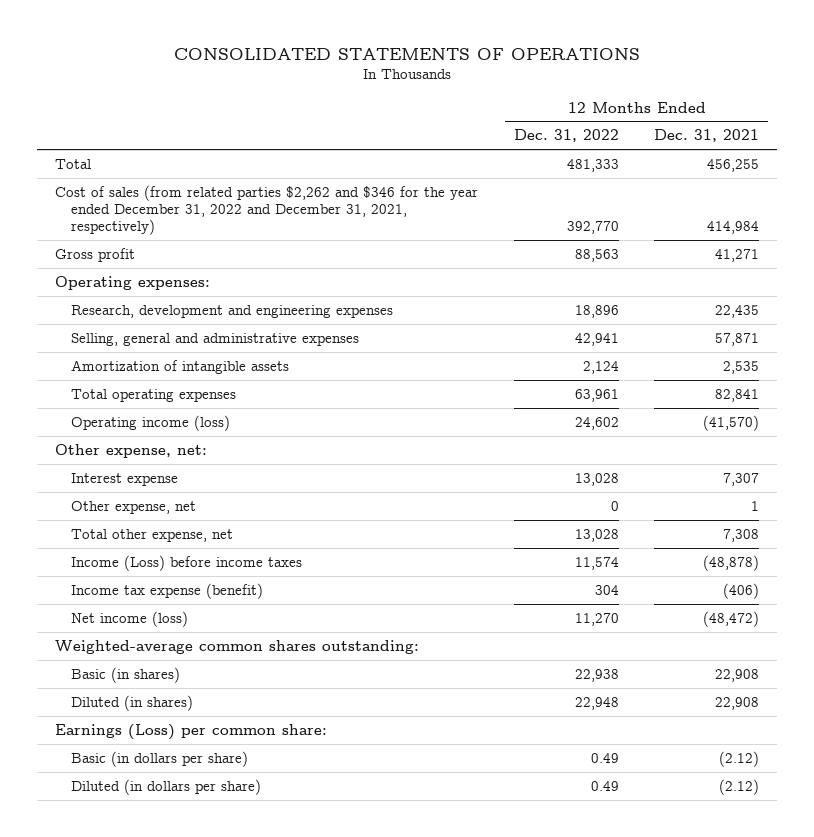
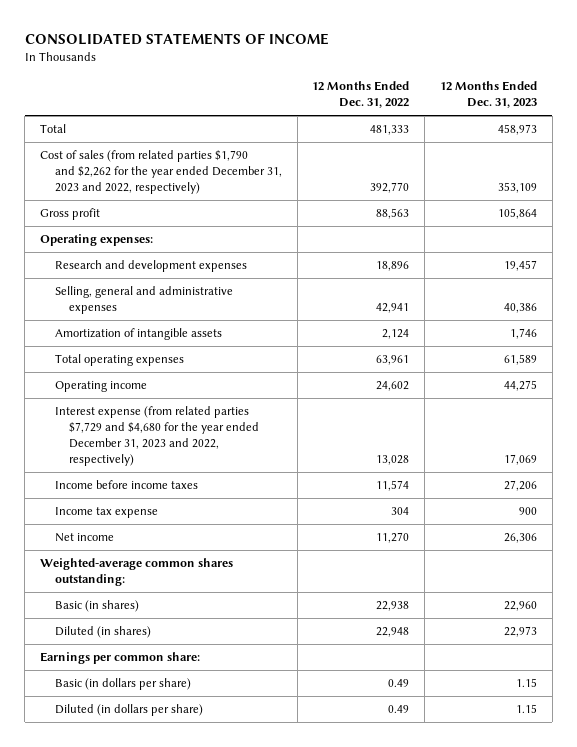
- CONSOLIDATED STATEMENTS OF OPERATIONS
+ CONSOLIDATED STATEMENTS OF INCOME
- | 12 Months Ended Dec. 31, 2022 | 12 Months Ended Dec. 31, 2021
+ | 12 Months Ended Dec. 31, 2022 | 12 Months Ended Dec. 31, 2023
- Cost of sales (from related parties $2,262 and $346 for the year ended December 31, 2022 and December 31, 2021, respectively) | 392,770 | 414,984
+ Cost of sales (from related parties $1,790 and $2,262 for the year ended December 31, 2023 and 2022, respectively) | 392,770 | 353,109
- Research, development and engineering expenses | 18,896 | 22,435
+ Research and development expenses | 18,896 | 19,457
- Operating income (loss) | 24,602 | (41,570)
- Other expense, net:
- Interest expense | 13,028 | 7,307
- Other expense, net | 0 | 1
- Total other expense, net | 13,028 | 7,308
- Income (Loss) before income taxes | 11,574 | (48,878)
- Income tax expense (benefit) | 304 | (406)
- Net income (loss) | 11,270 | (48,472)
+ Operating income | 24,602 | 44,275
+ Interest expense (from related parties $7,729 and $4,680 for the year ended December 31, 2023 and 2022, respectively) | 13,028 | 17,069
+ Income before income taxes | 11,574 | 27,206
+ Income tax expense | 304 | 900
+ Net income | 11,270 | 26,306
- Earnings (Loss) per common share:
+ Earnings per common share:

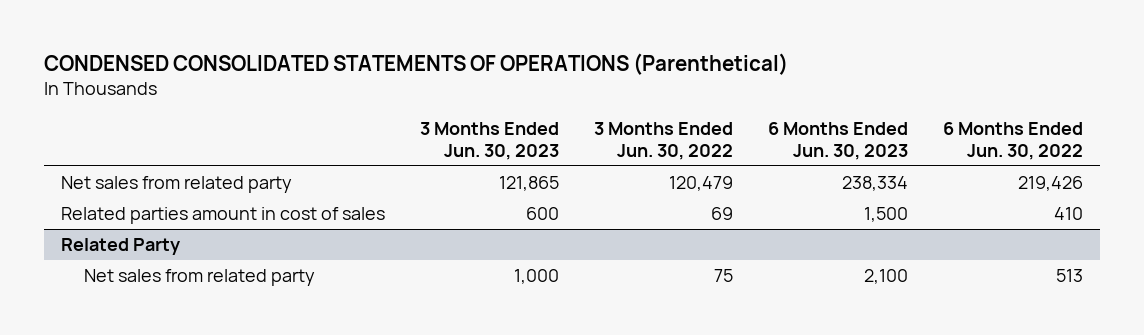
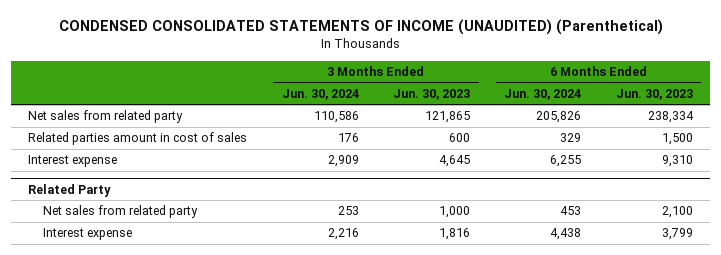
- CONDENSED CONSOLIDATED STATEMENTS OF OPERATIONS (Parenthetical)
+ CONDENSED CONSOLIDATED STATEMENTS OF INCOME (UNAUDITED) (Parenthetical)
- | 3 Months Ended Jun. 30, 2023 | 3 Months Ended Jun. 30, 2022 | 6 Months Ended Jun. 30, 2023 | 6 Months Ended Jun. 30, 2022
+ | 3 Months Ended Jun. 30, 2024 | 3 Months Ended Jun. 30, 2023 | 6 Months Ended Jun. 30, 2024 | 6 Months Ended Jun. 30, 2023
+ Interest expense | 2,909 | 4,645 | 6,255 | 9,310
@ Related Party
+ Interest expense | 2,216 | 1,816 | 4,438 | 3,799

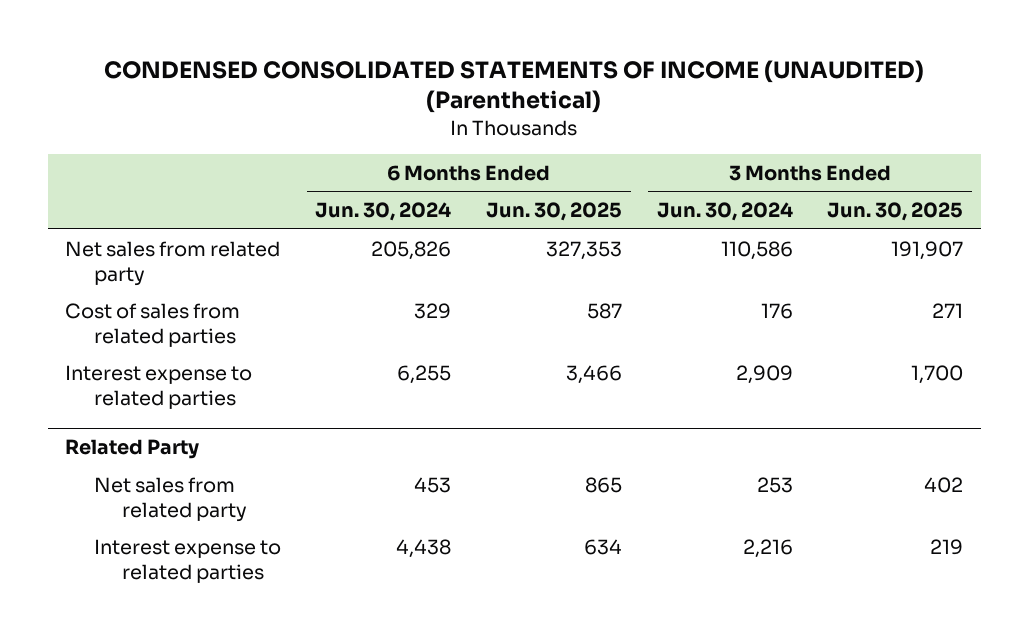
- | 3 Months Ended Jun. 30, 2024 | 3 Months Ended Jun. 30, 2023 | 6 Months Ended Jun. 30, 2024 | 6 Months Ended Jun. 30, 2023
+ | 6 Months Ended Jun. 30, 2024 | 6 Months Ended Jun. 30, 2025 | 3 Months Ended Jun. 30, 2024 | 3 Months Ended Jun. 30, 2025
- Related parties amount in cost of sales | 176 | 600 | 329 | 1,500
- Interest expense | 2,909 | 4,645 | 6,255 | 9,310
+ Cost of sales from related parties | 329 | 587 | 176 | 271
+ Interest expense to related parties | 6,255 | 3,466 | 2,909 | 1,700
@ Related Party
- Interest expense | 2,216 | 1,816 | 4,438 | 3,799
+ Interest expense to related parties | 4,438 | 634 | 2,216 | 219

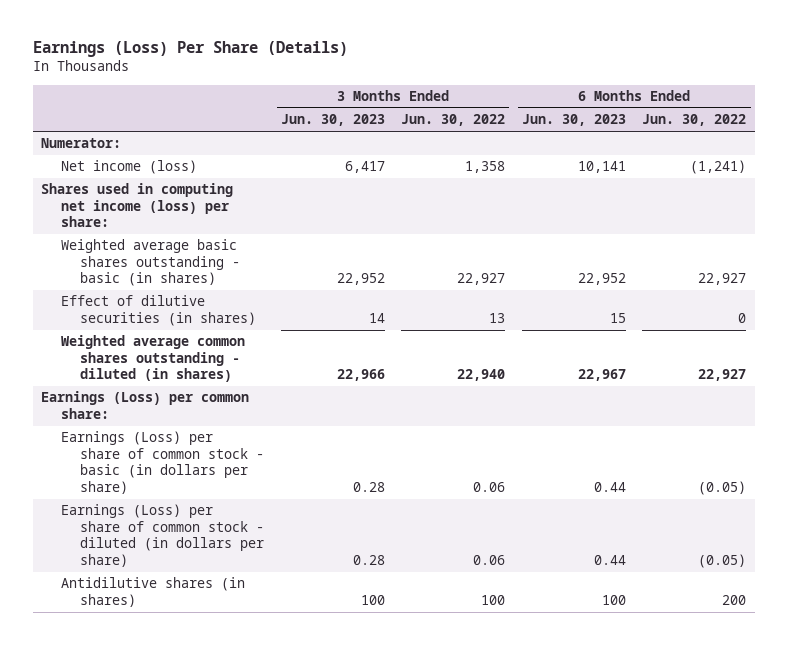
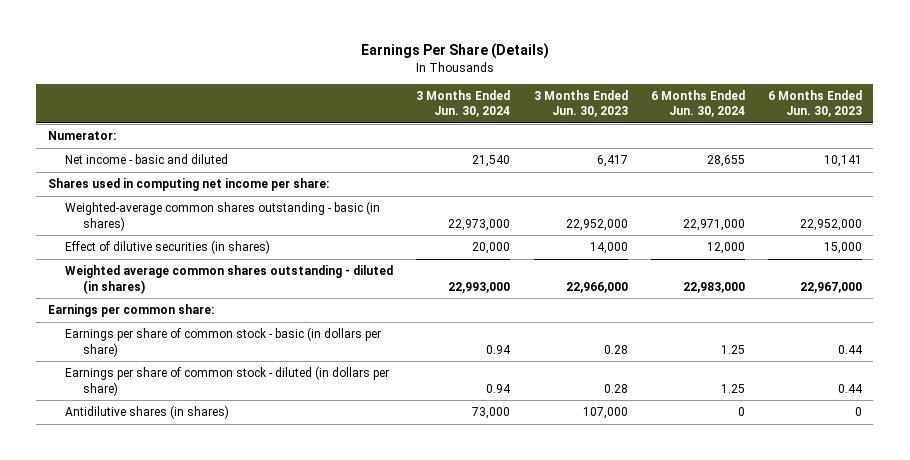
- Earnings (Loss) Per Share (Details)
+ Earnings Per Share (Details)
- | 3 Months Ended Jun. 30, 2023 | 3 Months Ended Jun. 30, 2022 | 6 Months Ended Jun. 30, 2023 | 6 Months Ended Jun. 30, 2022
+ | 3 Months Ended Jun. 30, 2024 | 3 Months Ended Jun. 30, 2023 | 6 Months Ended Jun. 30, 2024 | 6 Months Ended Jun. 30, 2023
- Net income (loss) | 6,417 | 1,358 | 10,141 | (1,241)
- Shares used in computing net income (loss) per share:
- Weighted average basic shares outstanding - basic (in shares) | 22,952 | 22,927 | 22,952 | 22,927
- Effect of dilutive securities (in shares) | 14 | 13 | 15 | 0
- Weighted average common shares outstanding - diluted (in shares) | 22,966 | 22,940 | 22,967 | 22,927
- Earnings (Loss) per common share:
- Earnings (Loss) per share of common stock - basic (in dollars per share) | 0.28 | 0.06 | 0.44 | (0.05)
- Earnings (Loss) per share of common stock - diluted (in dollars per share) | 0.28 | 0.06 | 0.44 | (0.05)
- Antidilutive shares (in shares) | 100 | 100 | 100 | 200
+ Net income - basic and diluted | 21,540 | 6,417 | 28,655 | 10,141
+ Shares used in computing net income per share:
+ Weighted-average common shares outstanding - basic (in shares) | 22,973,000 | 22,952,000 | 22,971,000 | 22,952,000
+ Effect of dilutive securities (in shares) | 20,000 | 14,000 | 12,000 | 15,000
+ Weighted average common shares outstanding - diluted (in shares) | 22,993,000 | 22,966,000 | 22,983,000 | 22,967,000
+ Earnings per common share:
+ Earnings per share of common stock - basic (in dollars per share) | 0.94 | 0.28 | 1.25 | 0.44
+ Earnings per share of common stock - diluted (in dollars per share) | 0.94 | 0.28 | 1.25 | 0.44
+ Antidilutive shares (in shares) | 73,000 | 107,000 | 0 | 0

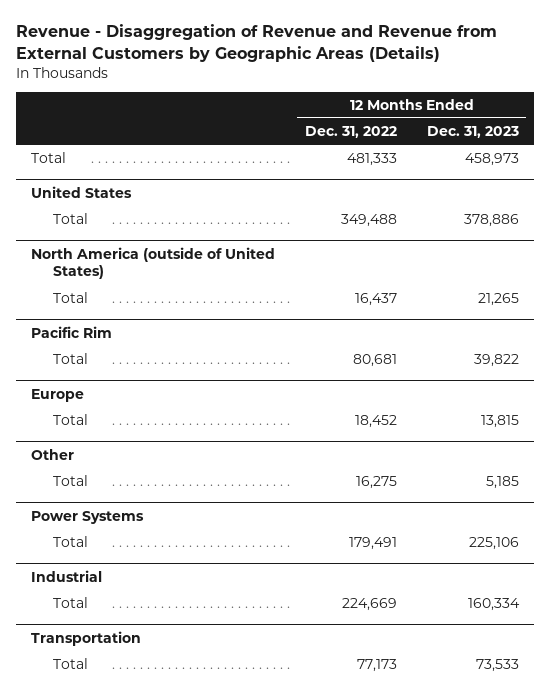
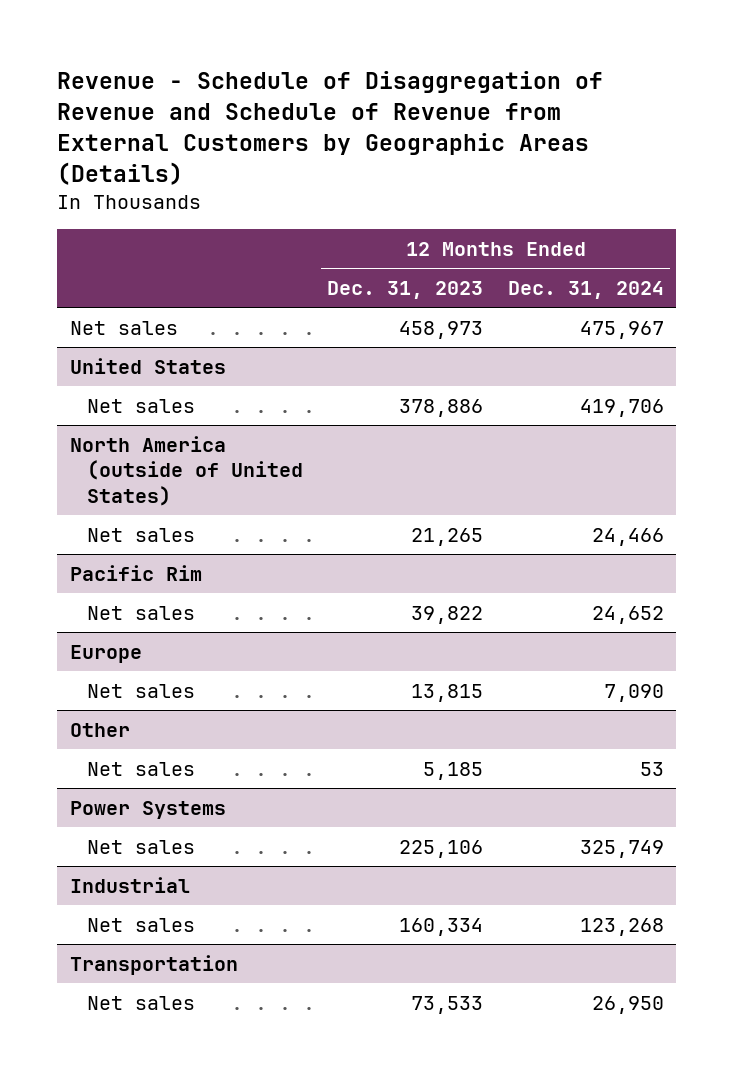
- Revenue - Disaggregation of Revenue and Revenue from External Customers by Geographic Areas (Details)
+ Revenue - Schedule of Disaggregation of Revenue and Schedule of Revenue from External Customers by Geographic Areas (Details)
- | 12 Months Ended Dec. 31, 2022 | 12 Months Ended Dec. 31, 2023
+ | 12 Months Ended Dec. 31, 2023 | 12 Months Ended Dec. 31, 2024
- Total | 481,333 | 458,973
+ Net sales | 458,973 | 475,967
@ United States
- Total | 349,488 | 378,886
+ Net sales | 378,886 | 419,706
@ North America (outside of United States)
- Total | 16,437 | 21,265
+ Net sales | 21,265 | 24,466
@ Pacific Rim
- Total | 80,681 | 39,822
+ Net sales | 39,822 | 24,652
@ Europe
- Total | 18,452 | 13,815
+ Net sales | 13,815 | 7,090
@ Other
- Total | 16,275 | 5,185
+ Net sales | 5,185 | 53
@ Power Systems
- Total | 179,491 | 225,106
+ Net sales | 225,106 | 325,749
@ Industrial
- Total | 224,669 | 160,334
+ Net sales | 160,334 | 123,268
@ Transportation
- Total | 77,173 | 73,533
+ Net sales | 73,533 | 26,950

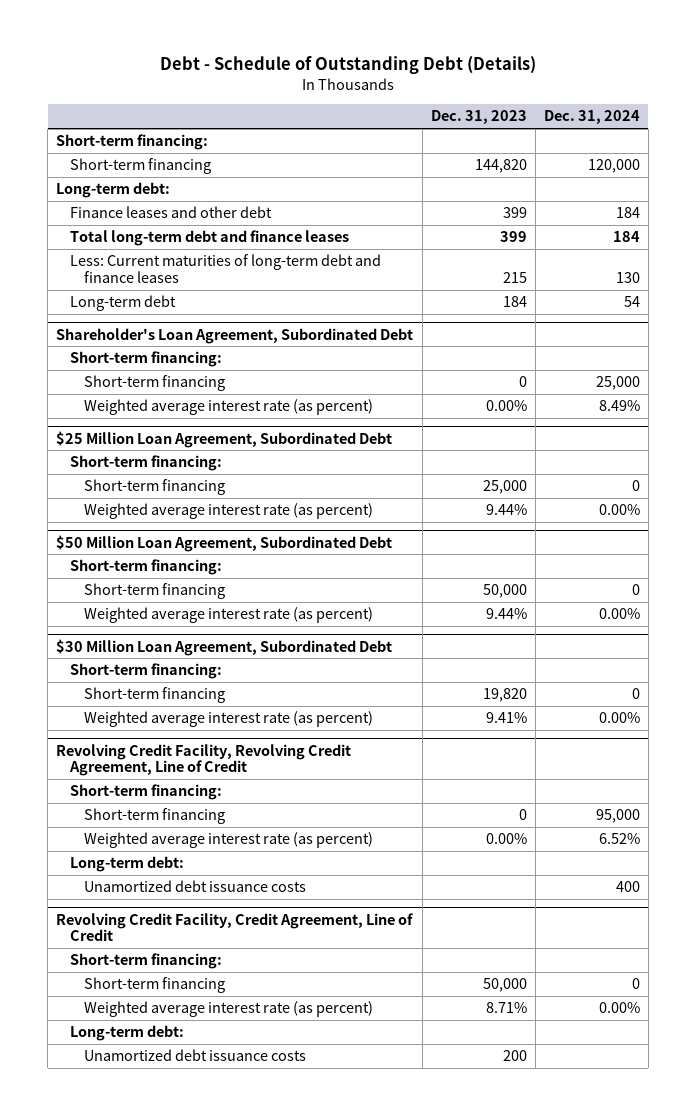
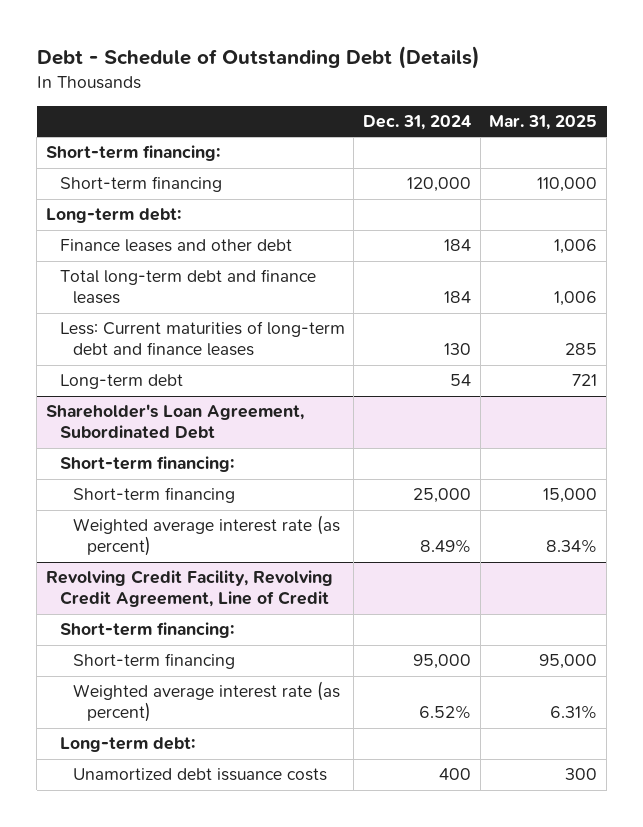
- | Dec. 31, 2023 | Dec. 31, 2024
+ | Dec. 31, 2024 | Mar. 31, 2025
- $25 Million Loan Agreement, Subordinated Debt
- Short-term financing:
- Short-term financing | 25,000 | 0
- Weighted average interest rate (as percent) | 9.44% | 0.00%
- $50 Million Loan Agreement, Subordinated Debt
- Short-term financing:
- Short-term financing | 50,000 | 0
- Weighted average interest rate (as percent) | 9.44% | 0.00%
- $30 Million Loan Agreement, Subordinated Debt
- Short-term financing:
- Short-term financing | 19,820 | 0
- Weighted average interest rate (as percent) | 9.41% | 0.00%
- Revolving Credit Facility, Credit Agreement, Line of Credit
- Short-term financing:
- Short-term financing | 50,000 | 0
- Weighted average interest rate (as percent) | 8.71% | 0.00%
- Long-term debt:
- Unamortized debt issuance costs | 200 |

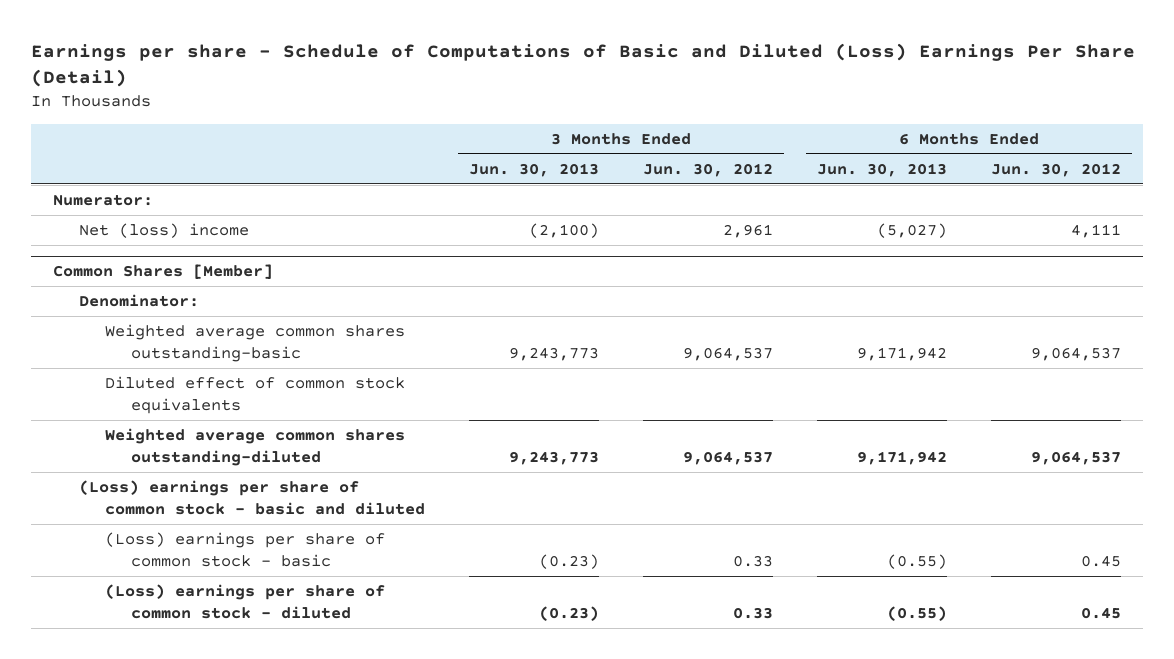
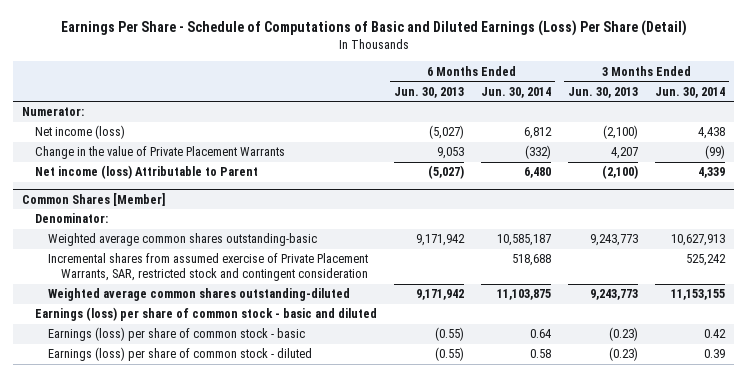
- Earnings per share - Schedule of Computations of Basic and Diluted (Loss) Earnings Per Share (Detail)
+ Earnings Per Share - Schedule of Computations of Basic and Diluted Earnings (Loss) Per Share (Detail)
- | 3 Months Ended Jun. 30, 2013 | 3 Months Ended Jun. 30, 2012 | 6 Months Ended Jun. 30, 2013 | 6 Months Ended Jun. 30, 2012
+ | 6 Months Ended Jun. 30, 2013 | 6 Months Ended Jun. 30, 2014 | 3 Months Ended Jun. 30, 2013 | 3 Months Ended Jun. 30, 2014
- Net (loss) income | (2,100) | 2,961 | (5,027) | 4,111
+ Net income (loss) | (5,027) | 6,812 | (2,100) | 4,438
+ Change in the value of Private Placement Warrants | 9,053 | (332) | 4,207 | (99)
+ Net income (loss) Attributable to Parent | (5,027) | 6,480 | (2,100) | 4,339
@ Common Shares [Member]
- Diluted effect of common stock equivalents
+ Incremental shares from assumed exercise of Private Placement Warrants, SAR, restricted stock and contingent consideration | | 518,688 | | 525,242
- (Loss) earnings per share of common stock - basic and diluted
- (Loss) earnings per share of common stock - basic | (0.23) | 0.33 | (0.55) | 0.45
- (Loss) earnings per share of common stock - diluted | (0.23) | 0.33 | (0.55) | 0.45
+ Earnings (loss) per share of common stock - basic and diluted
+ Earnings (loss) per share of common stock - basic | (0.55) | 0.64 | (0.23) | 0.42
+ Earnings (loss) per share of common stock - diluted | (0.55) | 0.58 | (0.23) | 0.39

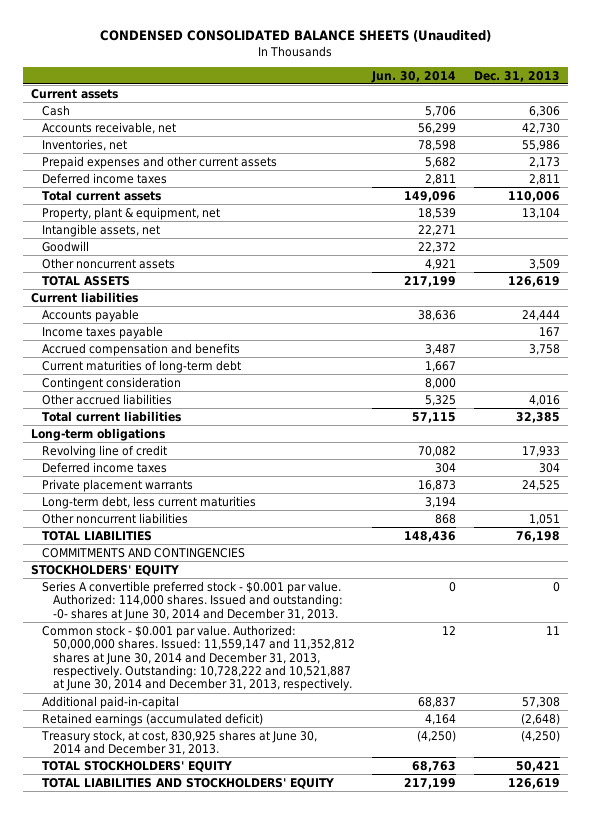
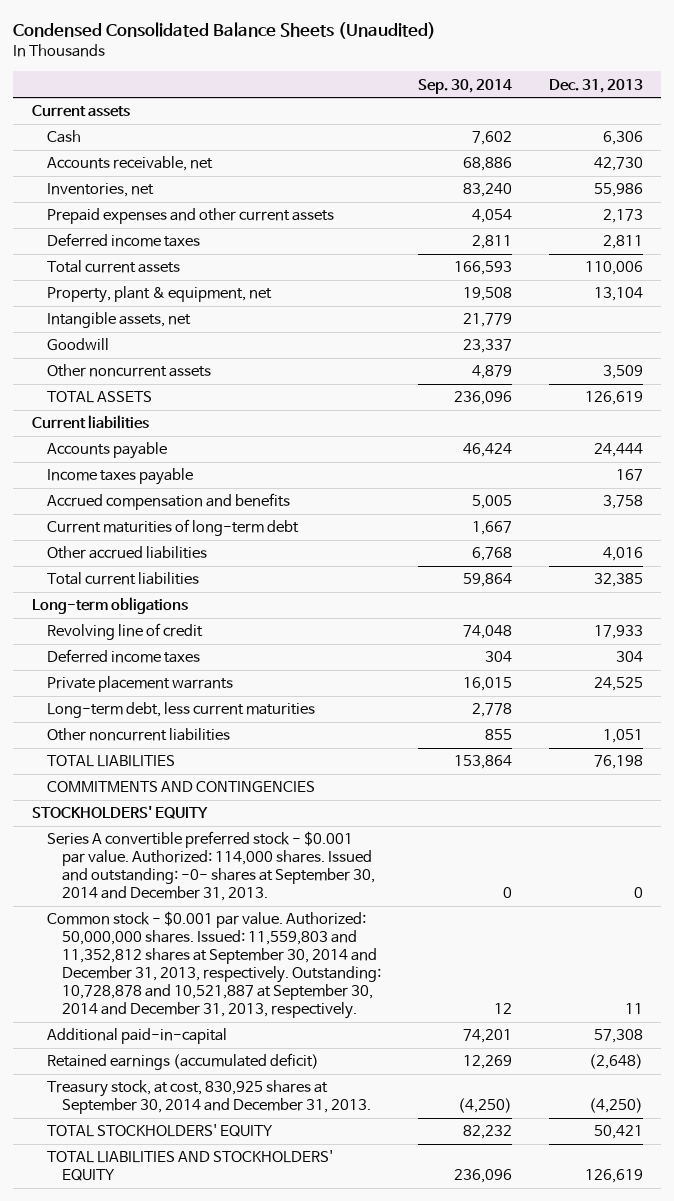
- CONDENSED CONSOLIDATED BALANCE SHEETS (Unaudited)
+ Condensed Consolidated Balance Sheets (Unaudited)
- | Jun. 30, 2014 | Dec. 31, 2013
+ | Sep. 30, 2014 | Dec. 31, 2013
- Contingent consideration | 8,000 |
- Series A convertible preferred stock - $0.001 par value. Authorized: 114,000 shares. Issued and outstanding: -0- shares at June 30, 2014 and December 31, 2013. | 0 | 0
- Common stock - $0.001 par value. Authorized: 50,000,000 shares. Issued: 11,559,147 and 11,352,812 shares at June 30, 2014 and December 31, 2013, respectively. Outstanding: 10,728,222 and 10,521,887 at June 30, 2014 and December 31, 2013, respectively. | 12 | 11
+ Series A convertible preferred stock - $0.001 par value. Authorized: 114,000 shares. Issued and outstanding: -0- shares at September 30, 2014 and December 31, 2013. | 0 | 0
+ Common stock - $0.001 par value. Authorized: 50,000,000 shares. Issued: 11,559,803 and 11,352,812 shares at September 30, 2014 and December 31, 2013, respectively. Outstanding: 10,728,878 and 10,521,887 at September 30, 2014 and December 31, 2013, respectively. | 12 | 11
- Treasury stock, at cost, 830,925 shares at June 30, 2014 and December 31, 2013. | (4,250) | (4,250)
+ Treasury stock, at cost, 830,925 shares at September 30, 2014 and December 31, 2013. | (4,250) | (4,250)

